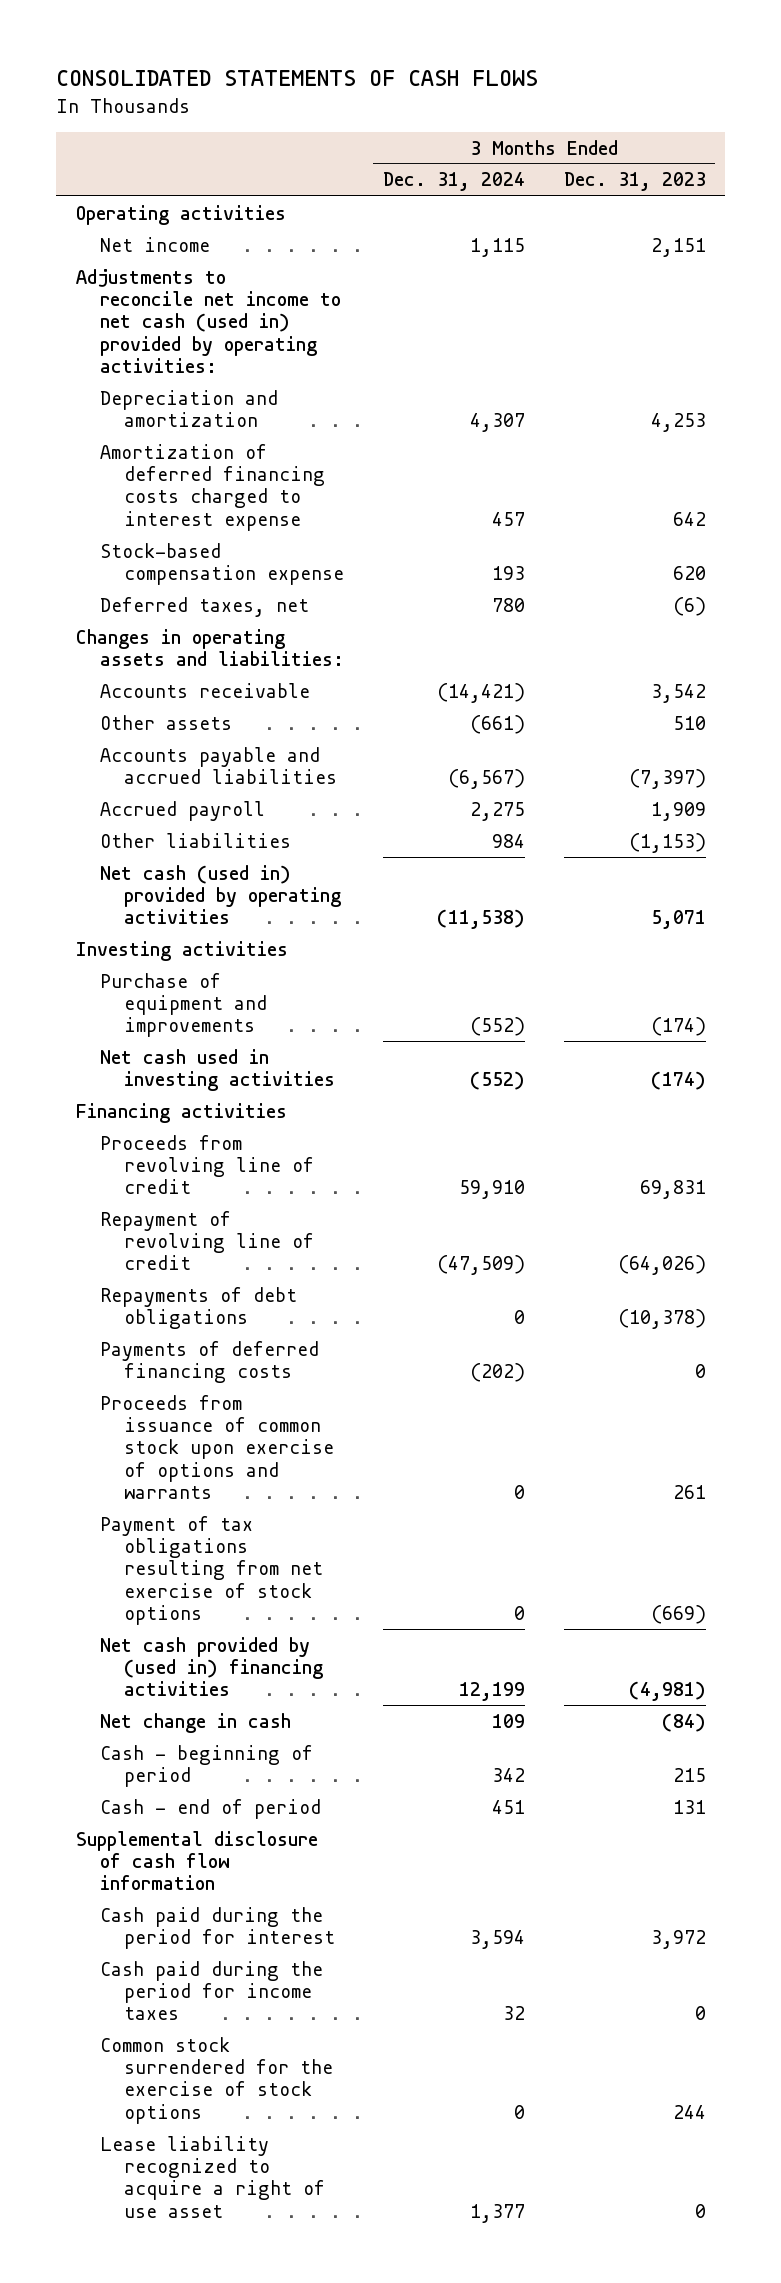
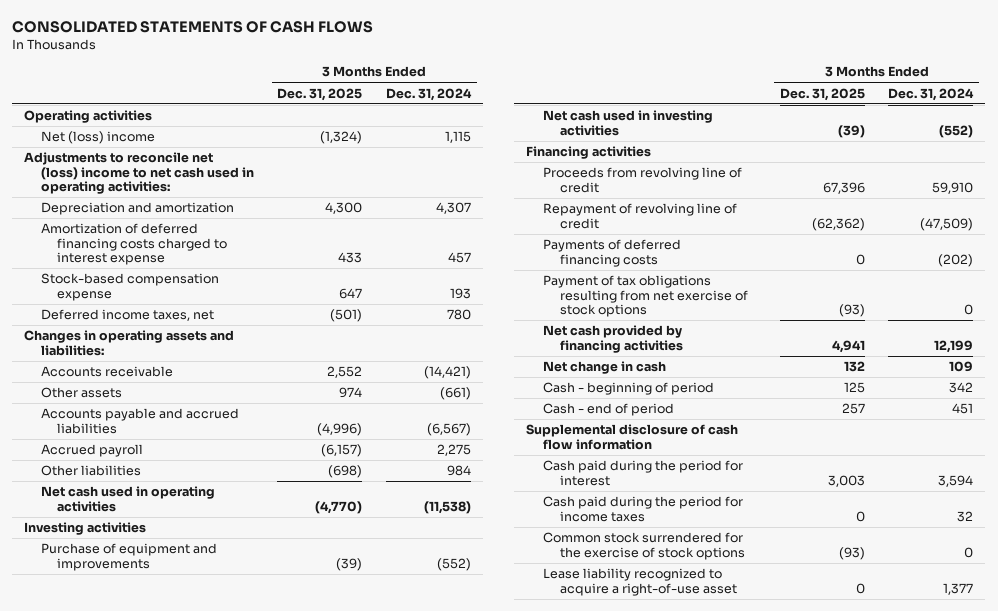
- | 3 Months Ended Dec. 31, 2024 | 3 Months Ended Dec. 31, 2023
+ | 3 Months Ended Dec. 31, 2025 | 3 Months Ended Dec. 31, 2024
- Net income | 1,115 | 2,151
- Adjustments to reconcile net income to net cash (used in) provided by operating activities:
+ Net (loss) income | (1,324) | 1,115
+ Adjustments to reconcile net (loss) income to net cash used in operating activities:
- Deferred taxes, net | 780 | (6)
+ Deferred income taxes, net | (501) | 780
- Net cash (used in) provided by operating activities | (11,538) | 5,071
+ Net cash used in operating activities | (4,770) | (11,538)
- Repayments of debt obligations | 0 | (10,378)
- Proceeds from issuance of common stock upon exercise of options and warrants | 0 | 261
- Net cash provided by (used in) financing activities | 12,199 | (4,981)
+ Net cash provided by financing activities | 4,941 | 12,199
- Lease liability recognized to acquire a right of use asset | 1,377 | 0
+ Lease liability recognized to acquire a right-of-use asset | 0 | 1,377

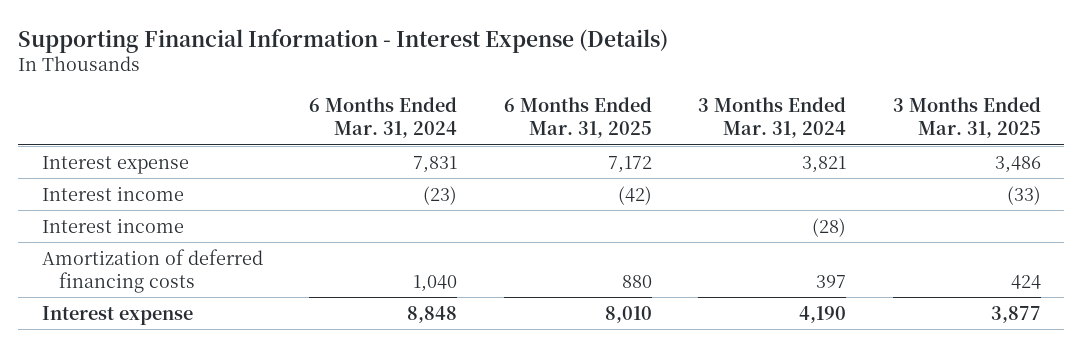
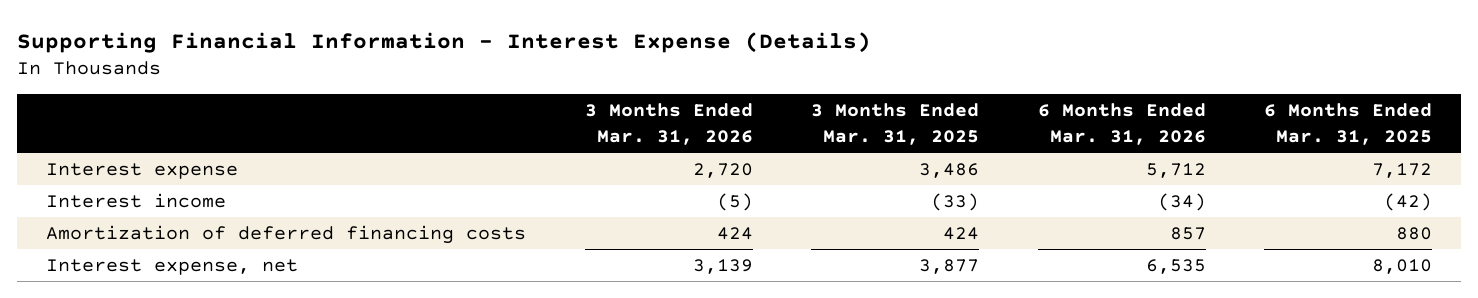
- | 6 Months Ended Mar. 31, 2024 | 6 Months Ended Mar. 31, 2025 | 3 Months Ended Mar. 31, 2024 | 3 Months Ended Mar. 31, 2025
+ | 3 Months Ended Mar. 31, 2026 | 3 Months Ended Mar. 31, 2025 | 6 Months Ended Mar. 31, 2026 | 6 Months Ended Mar. 31, 2025
- Interest income | | | (28) |
- Interest expense | 8,848 | 8,010 | 4,190 | 3,877
+ Interest expense, net | 3,139 | 3,877 | 6,535 | 8,010

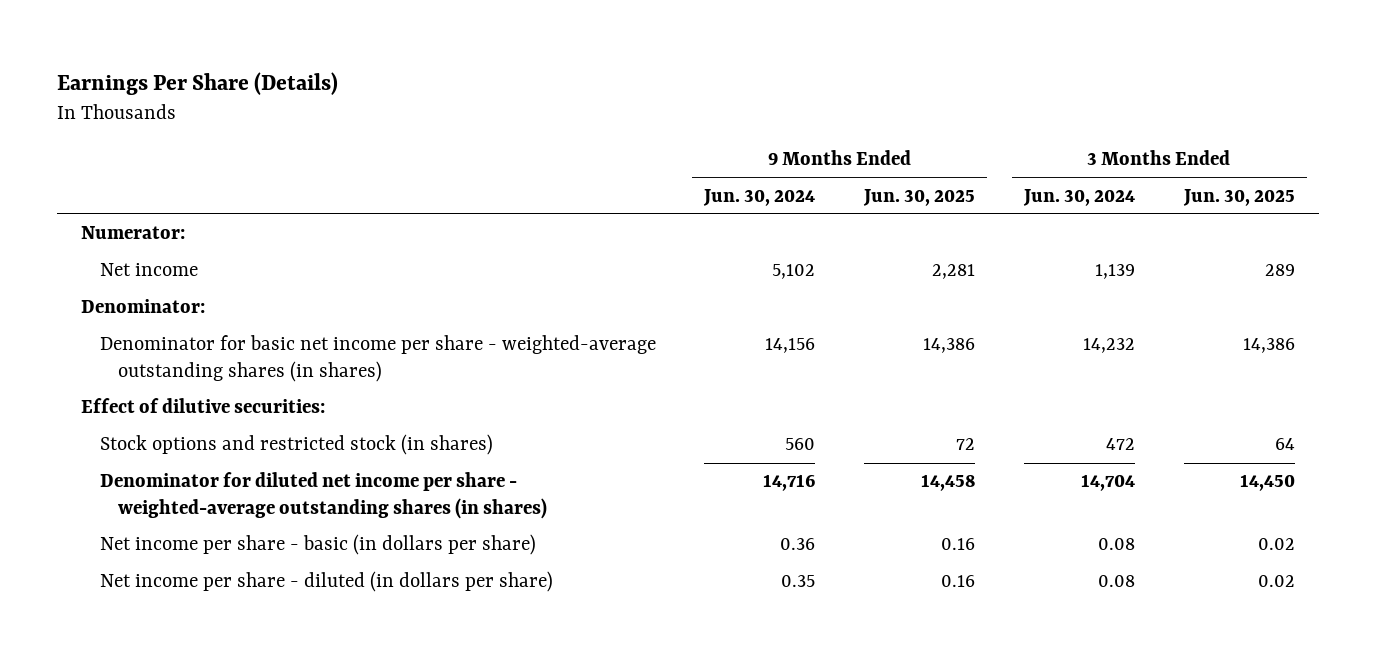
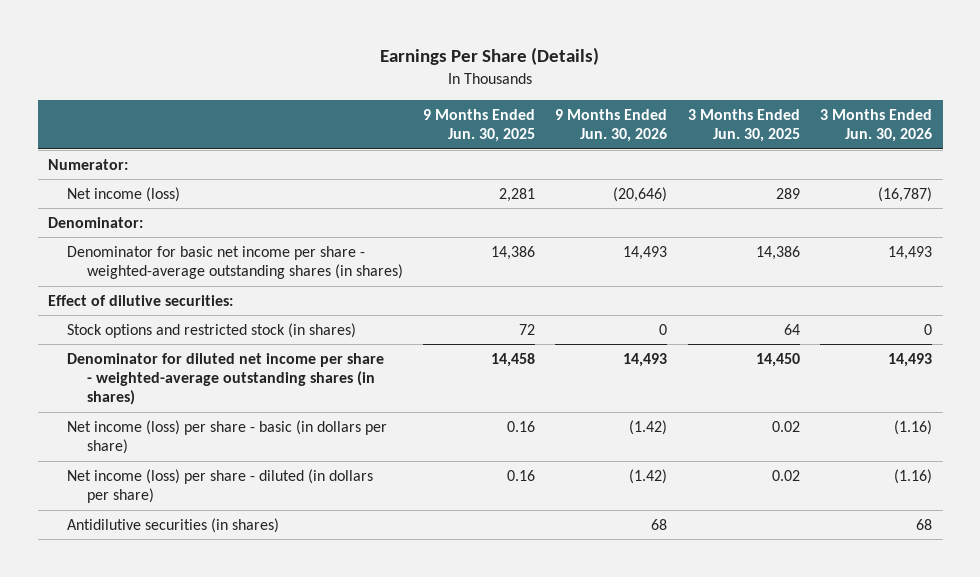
- | 9 Months Ended Jun. 30, 2024 | 9 Months Ended Jun. 30, 2025 | 3 Months Ended Jun. 30, 2024 | 3 Months Ended Jun. 30, 2025
+ | 9 Months Ended Jun. 30, 2025 | 9 Months Ended Jun. 30, 2026 | 3 Months Ended Jun. 30, 2025 | 3 Months Ended Jun. 30, 2026
- Net income | 5,102 | 2,281 | 1,139 | 289
+ Net income (loss) | 2,281 | (20,646) | 289 | (16,787)
- Net income per share - basic (in dollars per share) | 0.36 | 0.16 | 0.08 | 0.02
- Net income per share - diluted (in dollars per share) | 0.35 | 0.16 | 0.08 | 0.02
+ Net income (loss) per share - basic (in dollars per share) | 0.16 | (1.42) | 0.02 | (1.16)
+ Net income (loss) per share - diluted (in dollars per share) | 0.16 | (1.42) | 0.02 | (1.16)
+ Antidilutive securities (in shares) | | 68 | | 68

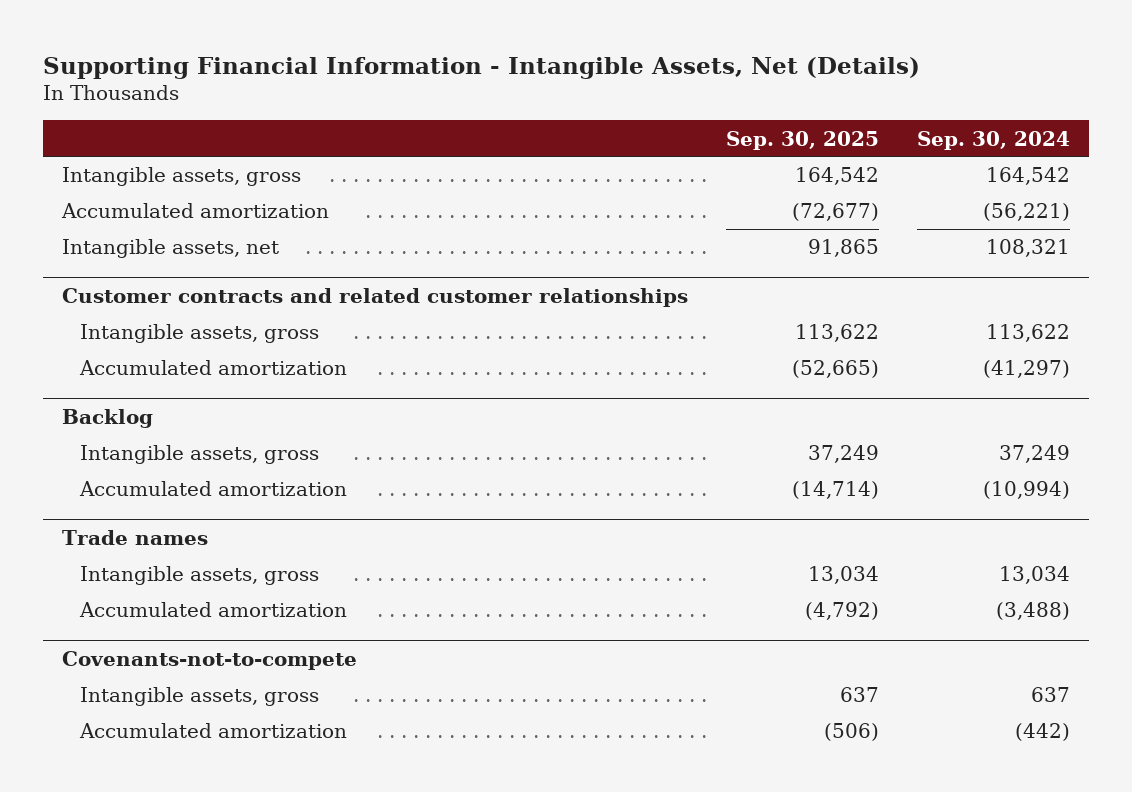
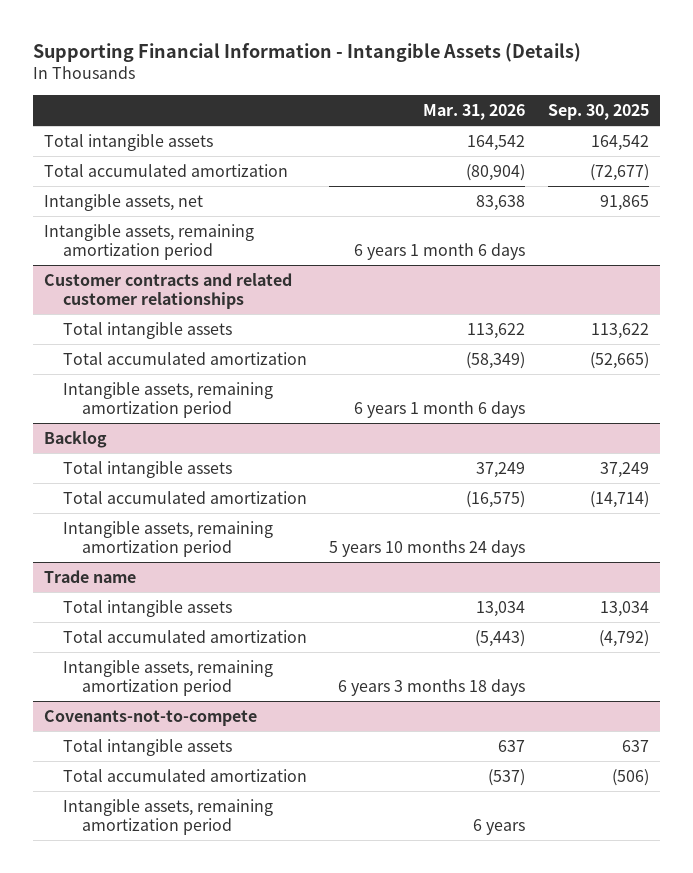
- Supporting Financial Information - Intangible Assets, Net (Details)
+ Supporting Financial Information - Intangible Assets (Details)
- | Sep. 30, 2025 | Sep. 30, 2024
+ | Mar. 31, 2026 | Sep. 30, 2025
- Intangible assets, gross | 164,542 | 164,542
- Accumulated amortization | (72,677) | (56,221)
+ Total intangible assets | 164,542 | 164,542
+ Total accumulated amortization | (80,904) | (72,677)
+ Intangible assets, remaining amortization period | 6 years 1 month 6 days |
@ Customer contracts and related customer relationships
- Intangible assets, gross | 113,622 | 113,622
- Accumulated amortization | (52,665) | (41,297)
+ Total intangible assets | 113,622 | 113,622
+ Total accumulated amortization | (58,349) | (52,665)
+ Intangible assets, remaining amortization period | 6 years 1 month 6 days |
@ Backlog
- Intangible assets, gross | 37,249 | 37,249
- Accumulated amortization | (14,714) | (10,994)
- Trade names
- Intangible assets, gross | 13,034 | 13,034
- Accumulated amortization | (4,792) | (3,488)
@ Backlog
+ Total intangible assets | 37,249 | 37,249
+ Total accumulated amortization | (16,575) | (14,714)
+ Intangible assets, remaining amortization period | 5 years 10 months 24 days |
+ Trade name
+ Total intangible assets | 13,034 | 13,034
+ Total accumulated amortization | (5,443) | (4,792)
+ Intangible assets, remaining amortization period | 6 years 3 months 18 days |
@ Covenants-not-to-compete
- Intangible assets, gross | 637 | 637
- Accumulated amortization | (506) | (442)
+ Total intangible assets | 637 | 637
+ Total accumulated amortization | (537) | (506)
+ Intangible assets, remaining amortization period | 6 years |

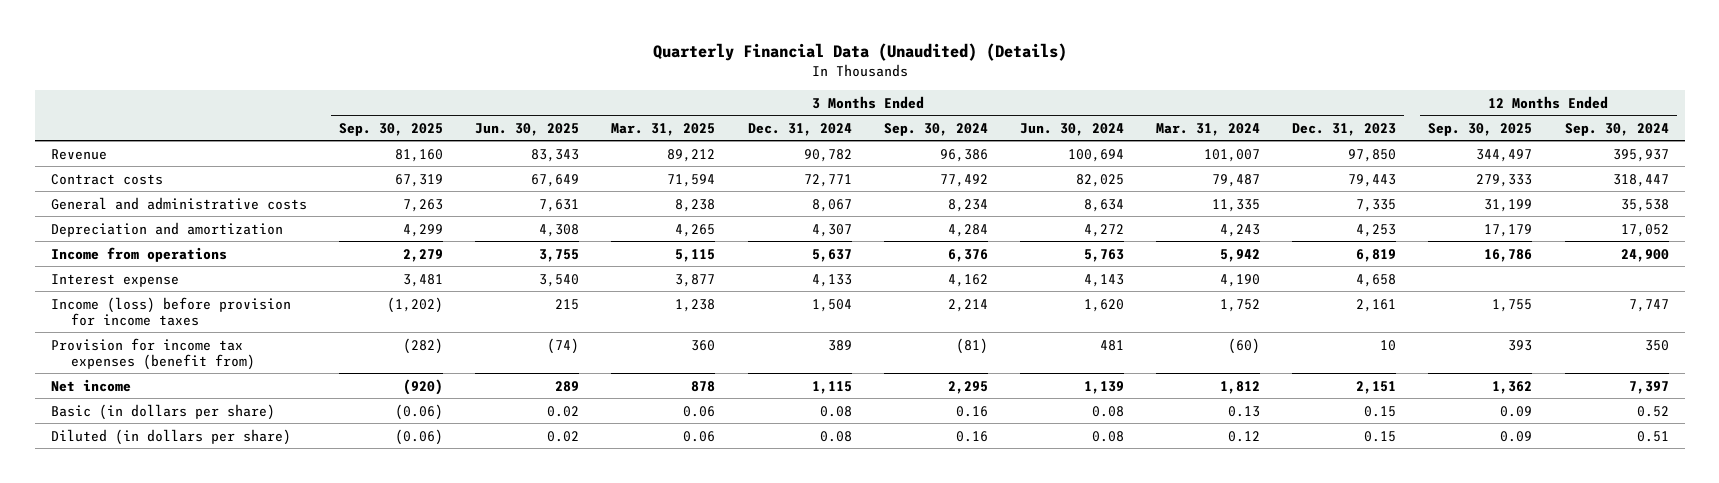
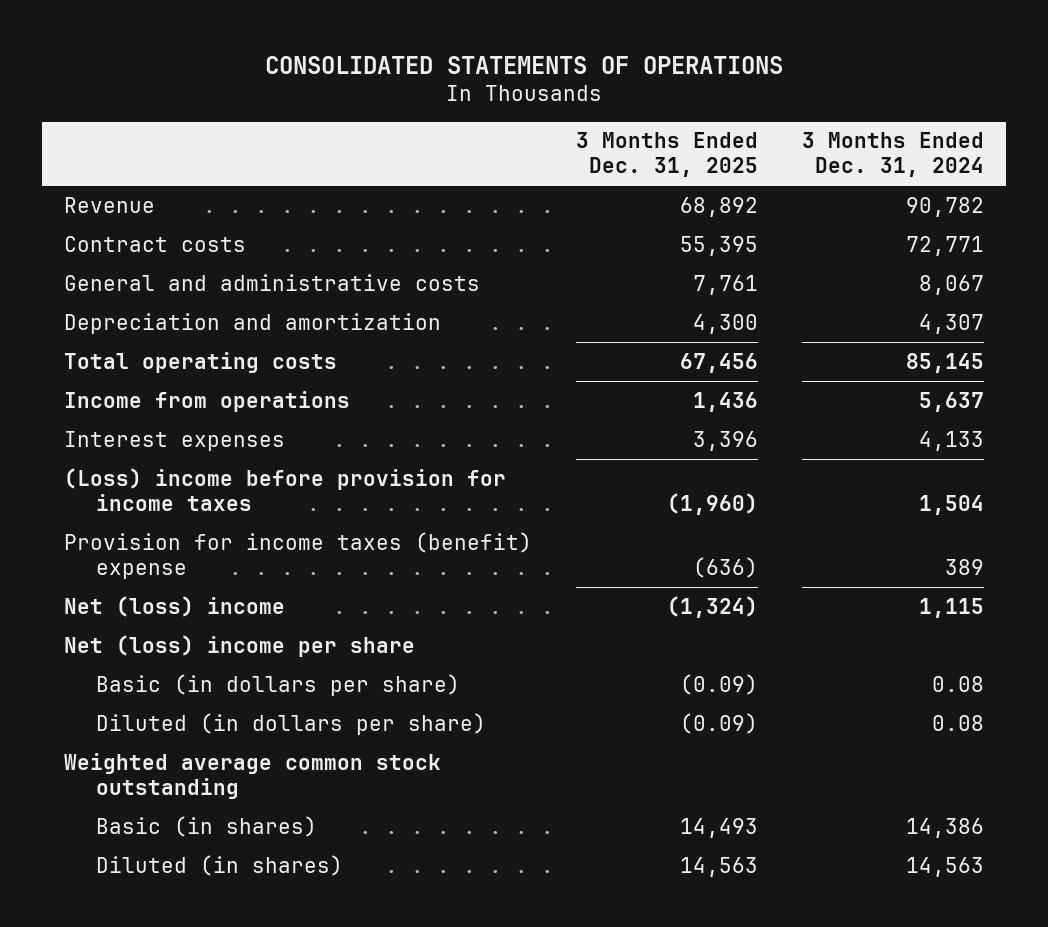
- Quarterly Financial Data (Unaudited) (Details)
+ CONSOLIDATED STATEMENTS OF OPERATIONS
- | 3 Months Ended Sep. 30, 2025 | 3 Months Ended Jun. 30, 2025 | 3 Months Ended Mar. 31, 2025 | 3 Months Ended Dec. 31, 2024 | 3 Months Ended Sep. 30, 2024 | 3 Months Ended Jun. 30, 2024 | 3 Months Ended Mar. 31, 2024 | 3 Months Ended Dec. 31, 2023 | 12 Months Ended Sep. 30, 2025 | 12 Months Ended Sep. 30, 2024
+ | 3 Months Ended Dec. 31, 2025 | 3 Months Ended Dec. 31, 2024
+ Total operating costs | 67,456 | 85,145
- Interest expense | 3,481 | 3,540 | 3,877 | 4,133 | 4,162 | 4,143 | 4,190 | 4,658 | |
- Income (loss) before provision for income taxes | (1,202) | 215 | 1,238 | 1,504 | 2,214 | 1,620 | 1,752 | 2,161 | 1,755 | 7,747
- Provision for income tax expenses (benefit from) | (282) | (74) | 360 | 389 | (81) | 481 | (60) | 10 | 393 | 350
- Net income | (920) | 289 | 878 | 1,115 | 2,295 | 1,139 | 1,812 | 2,151 | 1,362 | 7,397
+ Interest expenses | 3,396 | 4,133
+ (Loss) income before provision for income taxes | (1,960) | 1,504
+ Provision for income taxes (benefit) expense | (636) | 389
+ Net (loss) income | (1,324) | 1,115
+ Net (loss) income per share
+ Weighted average common stock outstanding
+ Basic (in shares) | 14,493 | 14,386
+ Diluted (in shares) | 14,563 | 14,563

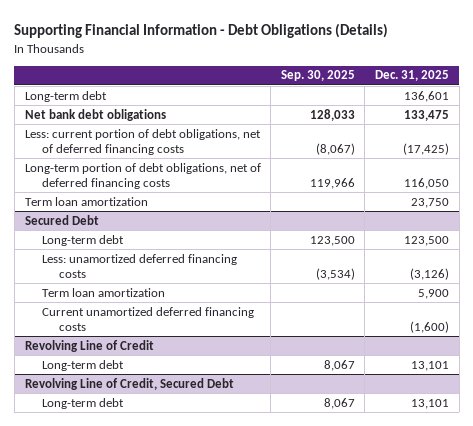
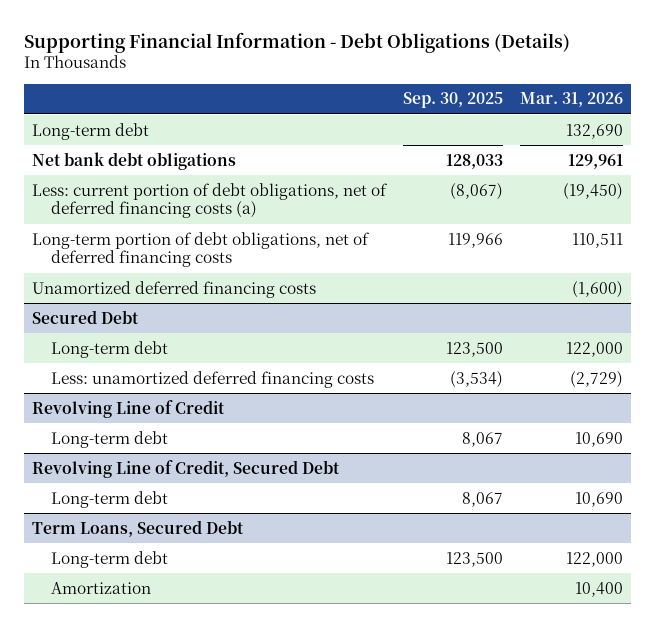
- | Sep. 30, 2025 | Dec. 31, 2025
+ | Sep. 30, 2025 | Mar. 31, 2026
- Less: current portion of debt obligations, net of deferred financing costs | (8,067) | (17,425)
+ Less: current portion of debt obligations, net of deferred financing costs (a) | (8,067) | (19,450)
- Term loan amortization | | 23,750
+ Unamortized deferred financing costs | | (1,600)
@ Secured Debt
- Term loan amortization | | 5,900
- Current unamortized deferred financing costs | | (1,600)
+ Term Loans, Secured Debt
+ Long-term debt | 123,500 | 122,000
+ Amortization | | 10,400

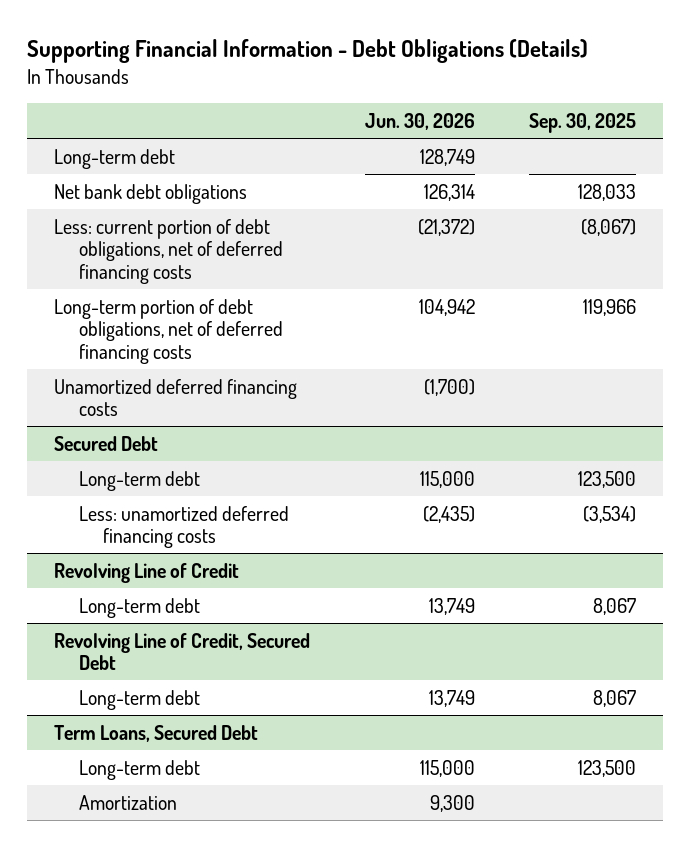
- | Sep. 30, 2025 | Mar. 31, 2026
+ | Jun. 30, 2026 | Sep. 30, 2025
- Less: current portion of debt obligations, net of deferred financing costs (a) | (8,067) | (19,450)
+ Less: current portion of debt obligations, net of deferred financing costs | (21,372) | (8,067)

